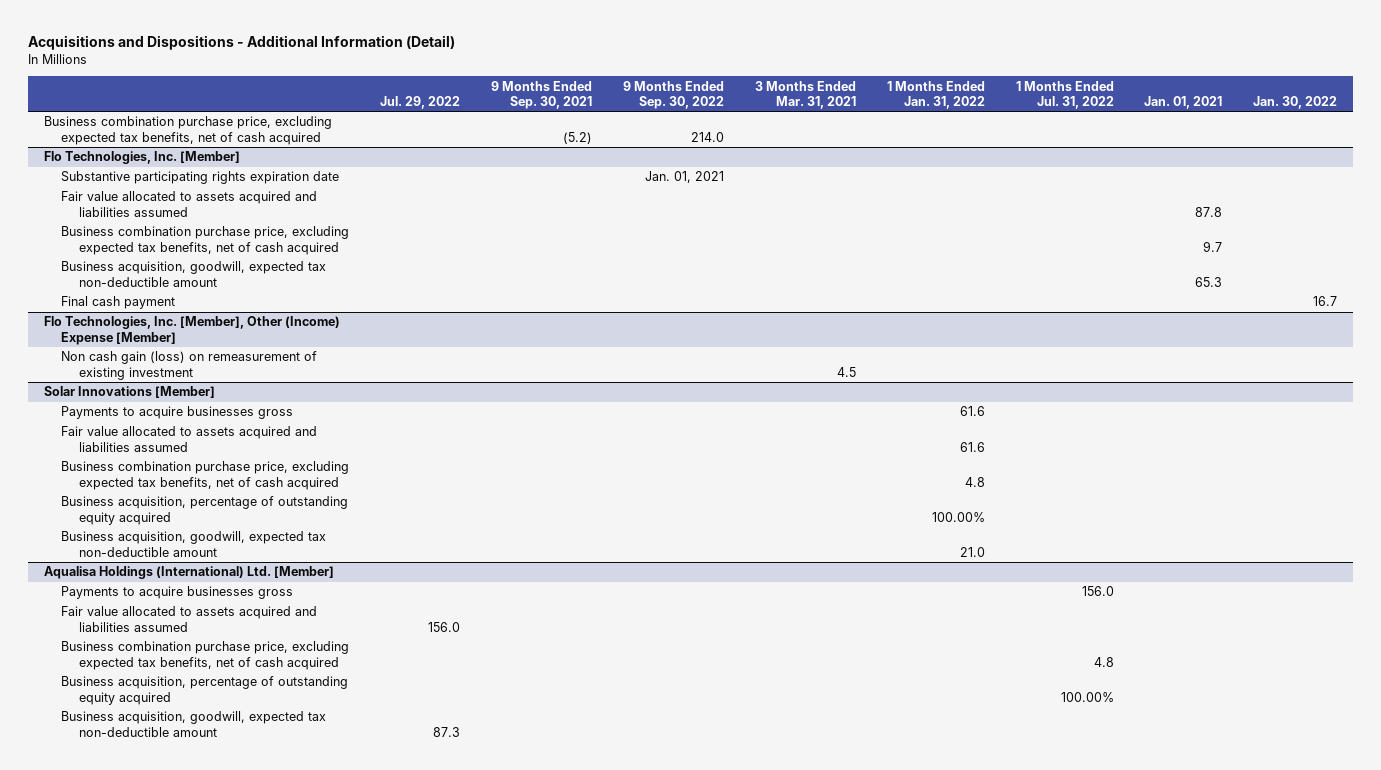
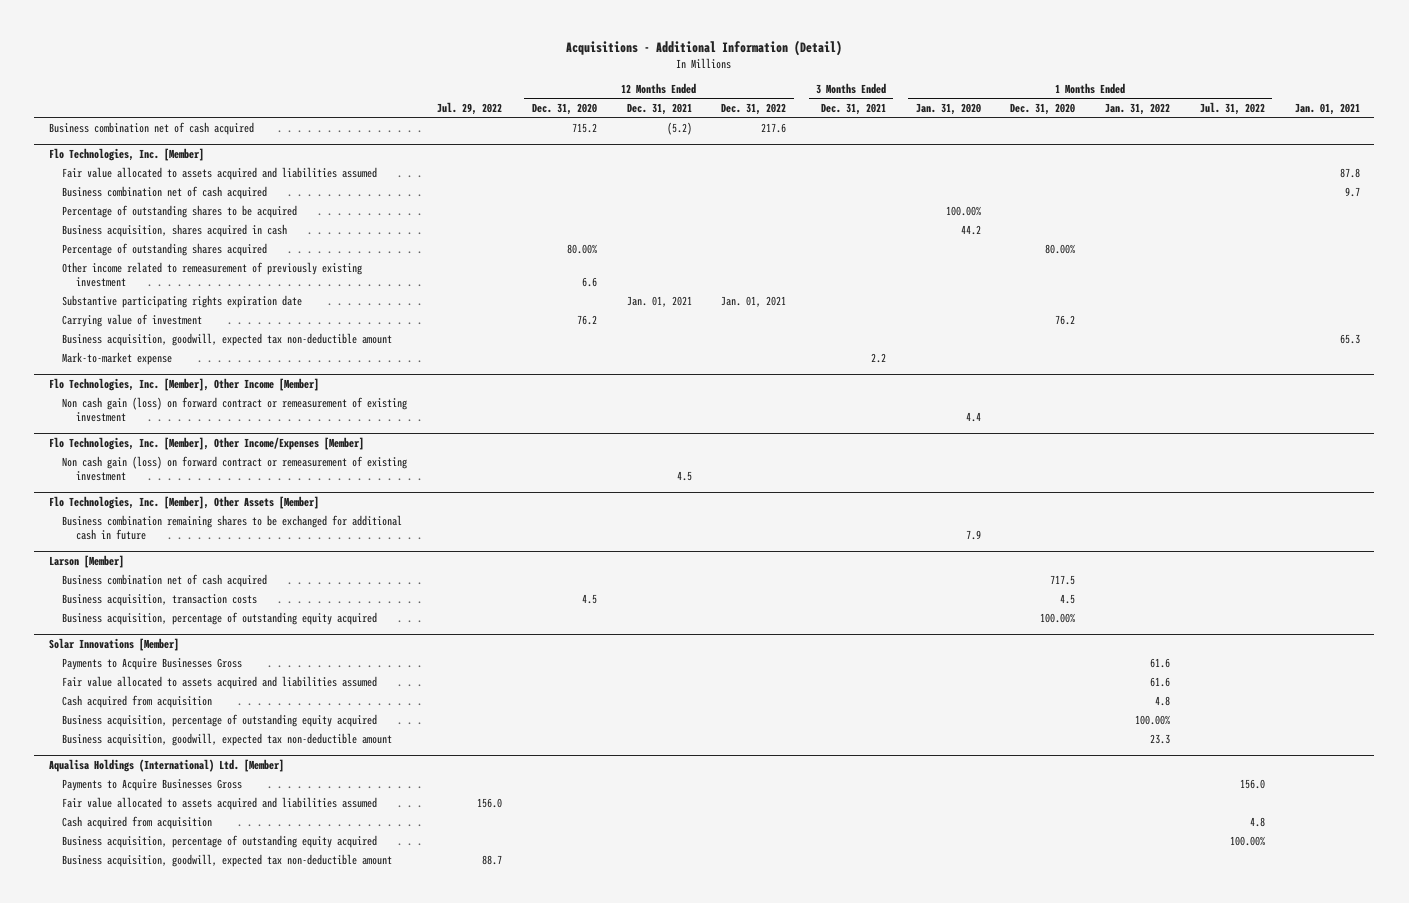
- Acquisitions and Dispositions - Additional Information (Detail)
+ Acquisitions - Additional Information (Detail)
- | Jul. 29, 2022 | 9 Months Ended Sep. 30, 2021 | 9 Months Ended Sep. 30, 2022 | 3 Months Ended Mar. 31, 2021 | 1 Months Ended Jan. 31, 2022 | 1 Months Ended Jul. 31, 2022 | Jan. 01, 2021 | Jan. 30, 2022
+ | Jul. 29, 2022 | 12 Months Ended Dec. 31, 2020 | 12 Months Ended Dec. 31, 2021 | 12 Months Ended Dec. 31, 2022 | 3 Months Ended Dec. 31, 2021 | 1 Months Ended Jan. 31, 2020 | 1 Months Ended Dec. 31, 2020 | 1 Months Ended Jan. 31, 2022 | 1 Months Ended Jul. 31, 2022 | Jan. 01, 2021
- Business combination purchase price, excluding expected tax benefits, net of cash acquired | | (5.2) | 214.0 | | | | |
+ Business combination net of cash acquired | | 715.2 | (5.2) | 217.6 | | | | | |
@ Flo Technologies, Inc. [Member]
- Business combination purchase price, excluding expected tax benefits, net of cash acquired | | | | | | | 9.7 |
+ Business combination net of cash acquired | | | | | | | | | | 9.7
+ Percentage of outstanding shares to be acquired | | | | | | 100.00% | | | |
+ Business acquisition, shares acquired in cash | | | | | | 44.2 | | | |
+ Percentage of outstanding shares acquired | | 80.00% | | | | | 80.00% | | |
+ Other income related to remeasurement of previously existing investment | | 6.6 | | | | | | | |
moved down: Substantive participating rights expiration date | | | Jan. 01, 2021 | Jan. 01, 2021 | | | | | |
+ Carrying value of investment | | 76.2 | | | | | 76.2 | | |
- Final cash payment | | | | | | | | 16.7
- Flo Technologies, Inc. [Member], Other (Income) Expense [Member]
- Non cash gain (loss) on remeasurement of existing investment | | | | 4.5 | | | |
@ Flo Technologies, Inc. [Member]
+ Mark-to-market expense | | | | | 2.2 | | | | |
+ Flo Technologies, Inc. [Member], Other Income [Member]
+ Non cash gain (loss) on forward contract or remeasurement of existing investment | | | | | | 4.4 | | | |
+ Flo Technologies, Inc. [Member], Other Income/Expenses [Member]
+ Non cash gain (loss) on forward contract or remeasurement of existing investment | | | 4.5 | | | | | | |
+ Flo Technologies, Inc. [Member], Other Assets [Member]
+ Business combination remaining shares to be exchanged for additional cash in future | | | | | | 7.9 | | | |
+ Larson [Member]
+ Business combination net of cash acquired | | | | | | | 717.5 | | |
+ Business acquisition, transaction costs | | 4.5 | | | | | 4.5 | | |
+ Business acquisition, percentage of outstanding equity acquired | | | | | | | 100.00% | | |
@ Solar Innovations [Member]
- Payments to acquire businesses gross | | | | | 61.6 | | |
+ Payments to Acquire Businesses Gross | | | | | | | | 61.6 | |
- Business combination purchase price, excluding expected tax benefits, net of cash acquired | | | | | 4.8 | | |
+ Cash acquired from acquisition | | | | | | | | 4.8 | |
- Business acquisition, goodwill, expected tax non-deductible amount | | | | | 21.0 | | |
+ Business acquisition, goodwill, expected tax non-deductible amount | | | | | | | | 23.3 | |
@ Aqualisa Holdings (International) Ltd. [Member]
- Payments to acquire businesses gross | | | | | | 156.0 | |
+ Payments to Acquire Businesses Gross | | | | | | | | | 156.0 |
- Business combination purchase price, excluding expected tax benefits, net of cash acquired | | | | | | 4.8 | |
+ Cash acquired from acquisition | | | | | | | | | 4.8 |
- Business acquisition, goodwill, expected tax non-deductible amount | 87.3 | | | | | | |
+ Business acquisition, goodwill, expected tax non-deductible amount | 88.7 | | | | | | | | |

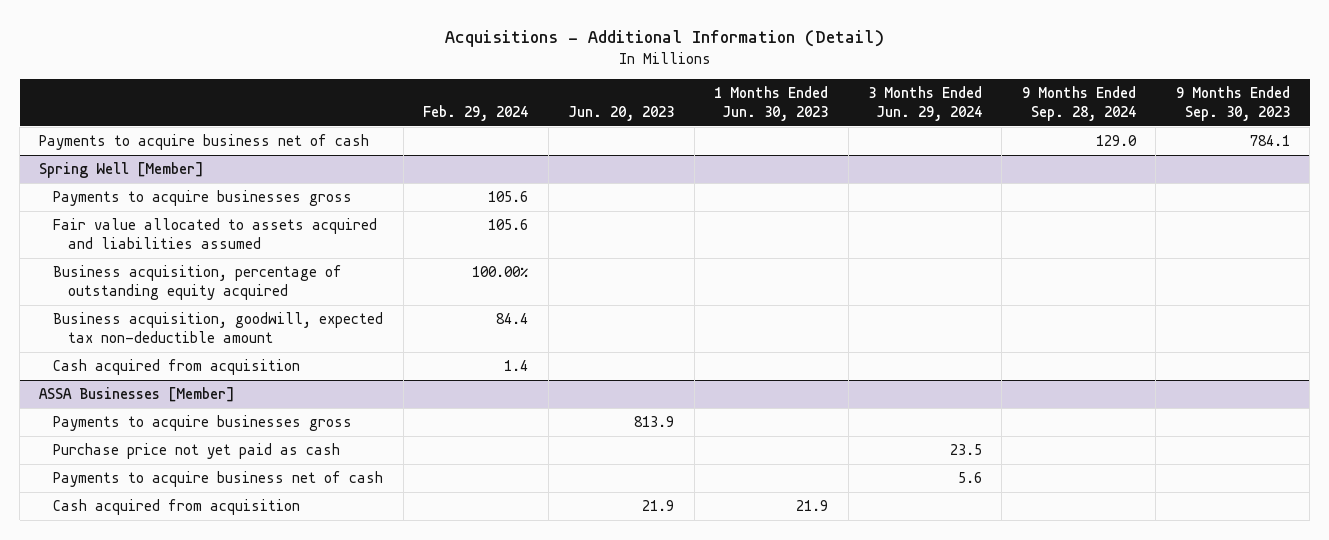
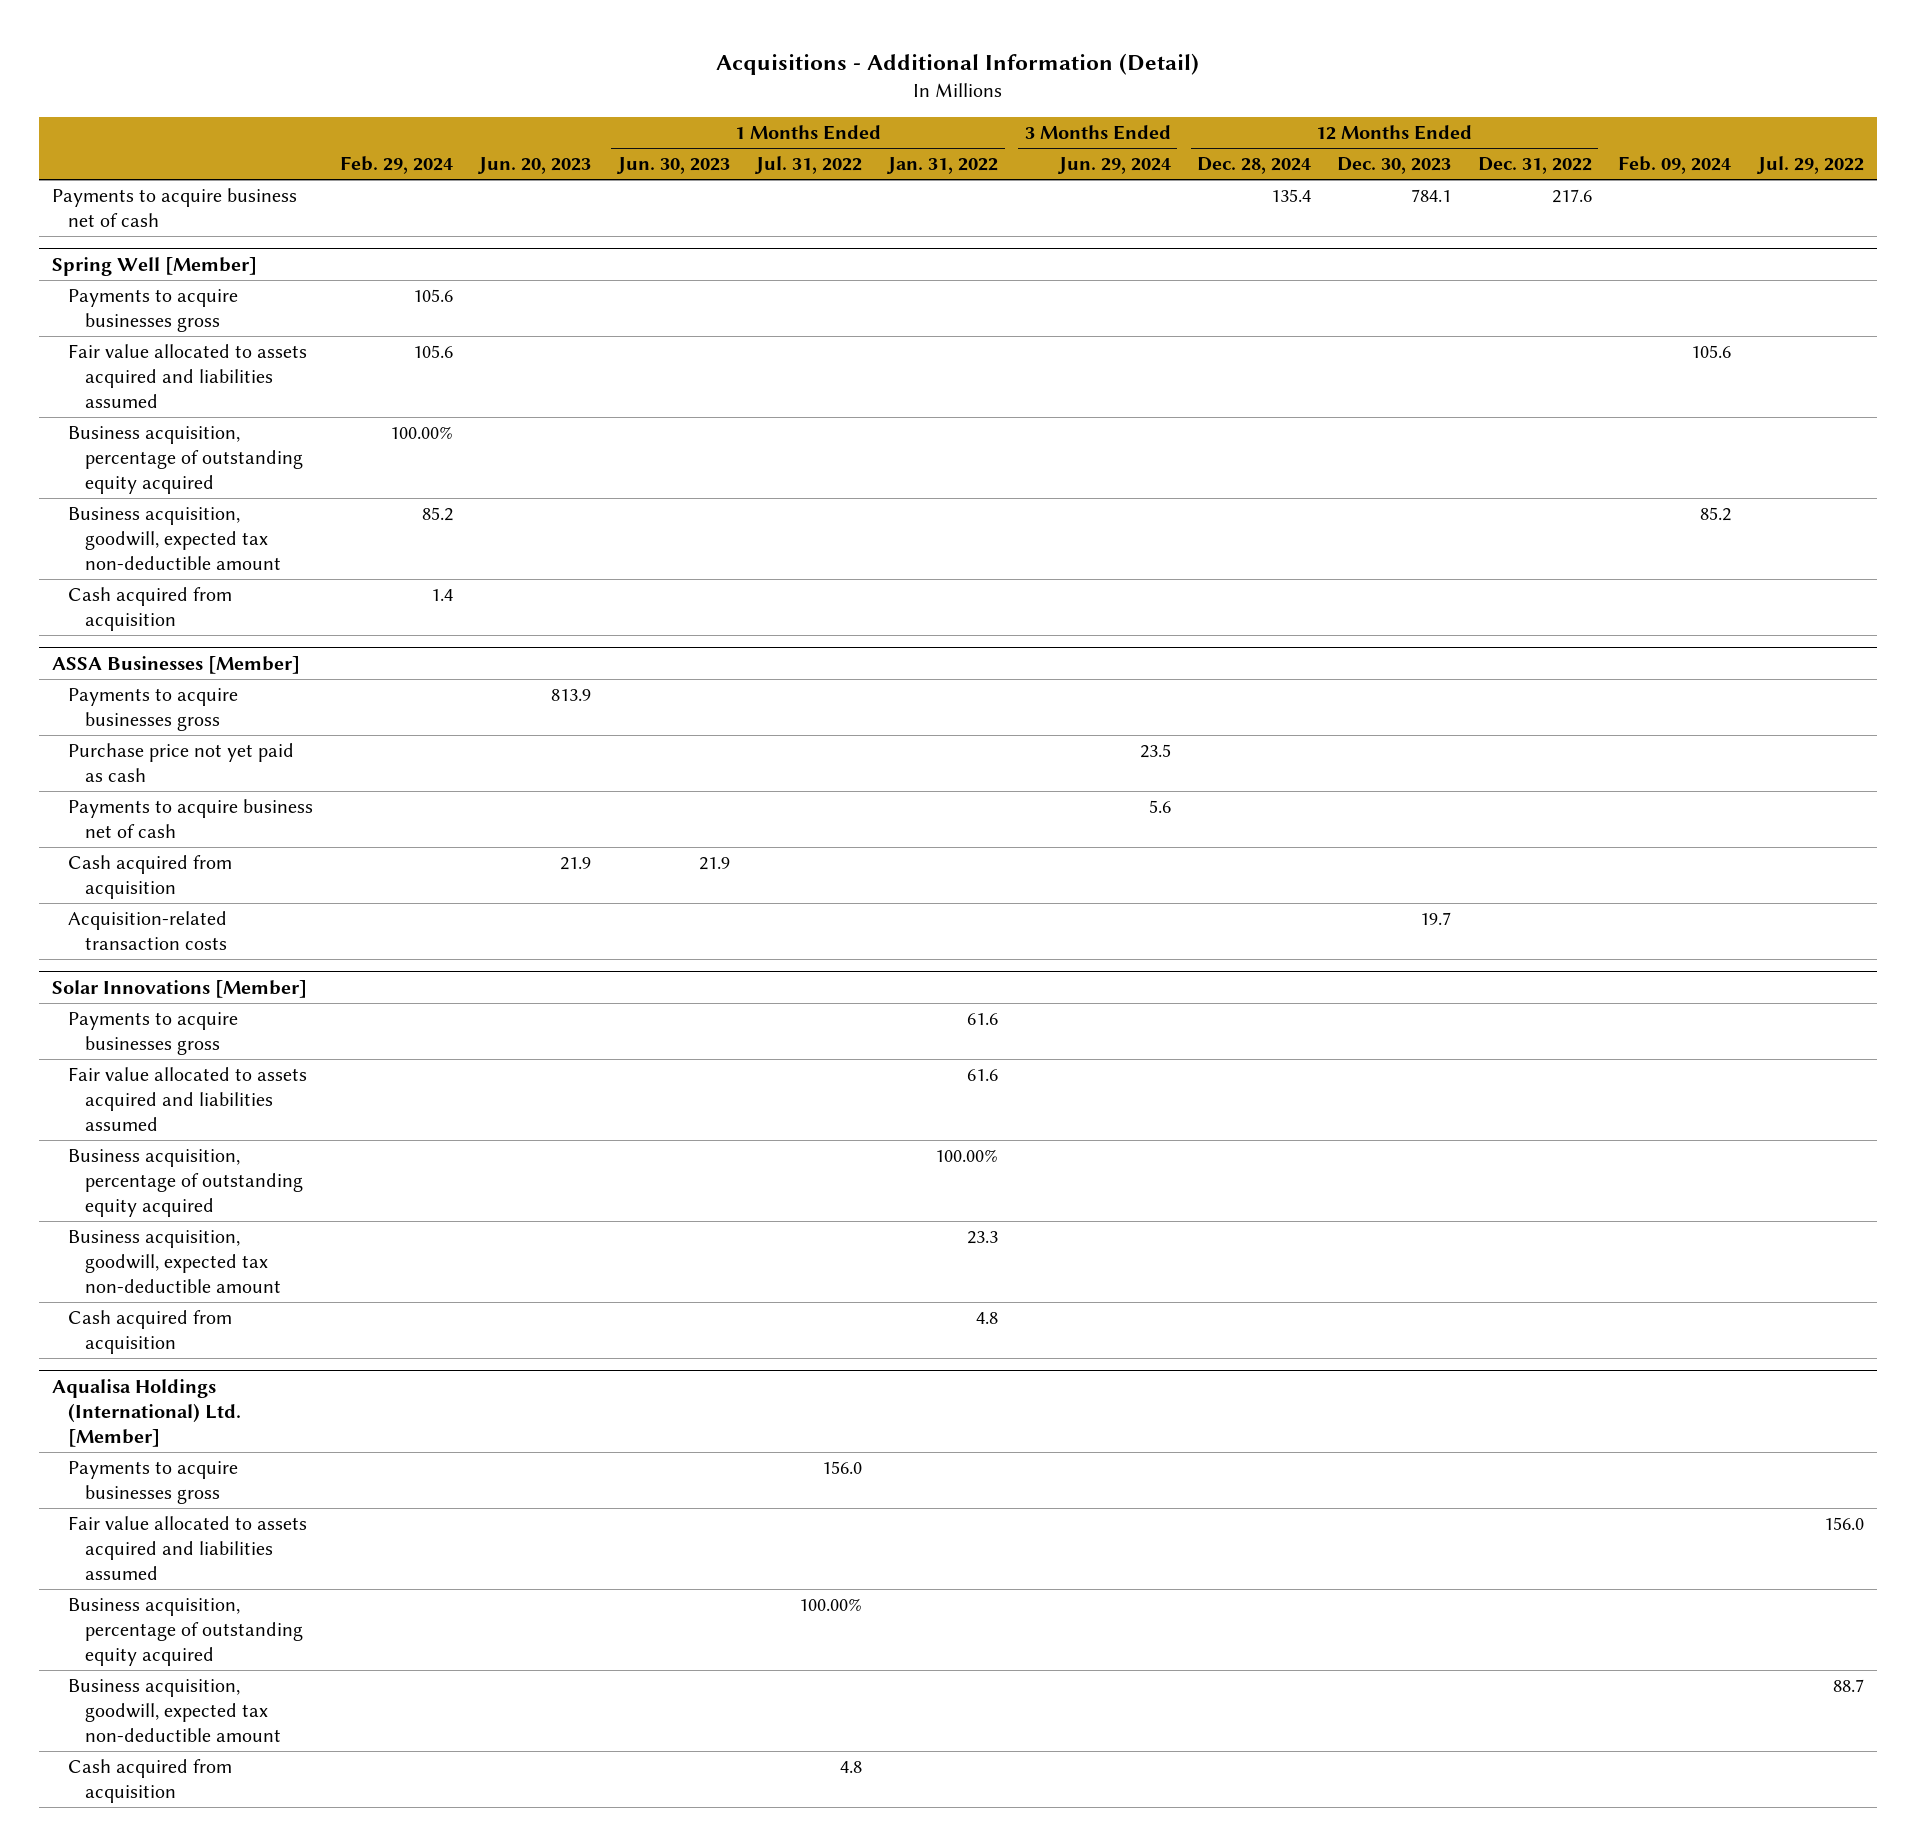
- | Feb. 29, 2024 | Jun. 20, 2023 | 1 Months Ended Jun. 30, 2023 | 3 Months Ended Jun. 29, 2024 | 9 Months Ended Sep. 28, 2024 | 9 Months Ended Sep. 30, 2023
+ | Feb. 29, 2024 | Jun. 20, 2023 | 1 Months Ended Jun. 30, 2023 | 1 Months Ended Jul. 31, 2022 | 1 Months Ended Jan. 31, 2022 | 3 Months Ended Jun. 29, 2024 | 12 Months Ended Dec. 28, 2024 | 12 Months Ended Dec. 30, 2023 | 12 Months Ended Dec. 31, 2022 | Feb. 09, 2024 | Jul. 29, 2022
@ Spring Well [Member]
- Business acquisition, goodwill, expected tax non-deductible amount | 84.4 | | | | |
+ Business acquisition, goodwill, expected tax non-deductible amount | 85.2 | | | | | | | | | 85.2 |
@ ASSA Businesses [Member]
+ Acquisition-related transaction costs | | | | | | | | 19.7 | | |
+ Solar Innovations [Member]
+ Payments to acquire businesses gross | | | | | 61.6 | | | | | |
+ Fair value allocated to assets acquired and liabilities assumed | | | | | 61.6 | | | | | |
+ Business acquisition, percentage of outstanding equity acquired | | | | | 100.00% | | | | | |
+ Business acquisition, goodwill, expected tax non-deductible amount | | | | | 23.3 | | | | | |
+ Cash acquired from acquisition | | | | | 4.8 | | | | | |
+ Aqualisa Holdings (International) Ltd. [Member]
+ Payments to acquire businesses gross | | | | 156.0 | | | | | | |
+ Fair value allocated to assets acquired and liabilities assumed | | | | | | | | | | | 156.0
+ Business acquisition, percentage of outstanding equity acquired | | | | 100.00% | | | | | | |
+ Business acquisition, goodwill, expected tax non-deductible amount | | | | | | | | | | | 88.7
+ Cash acquired from acquisition | | | | 4.8 | | | | | | |

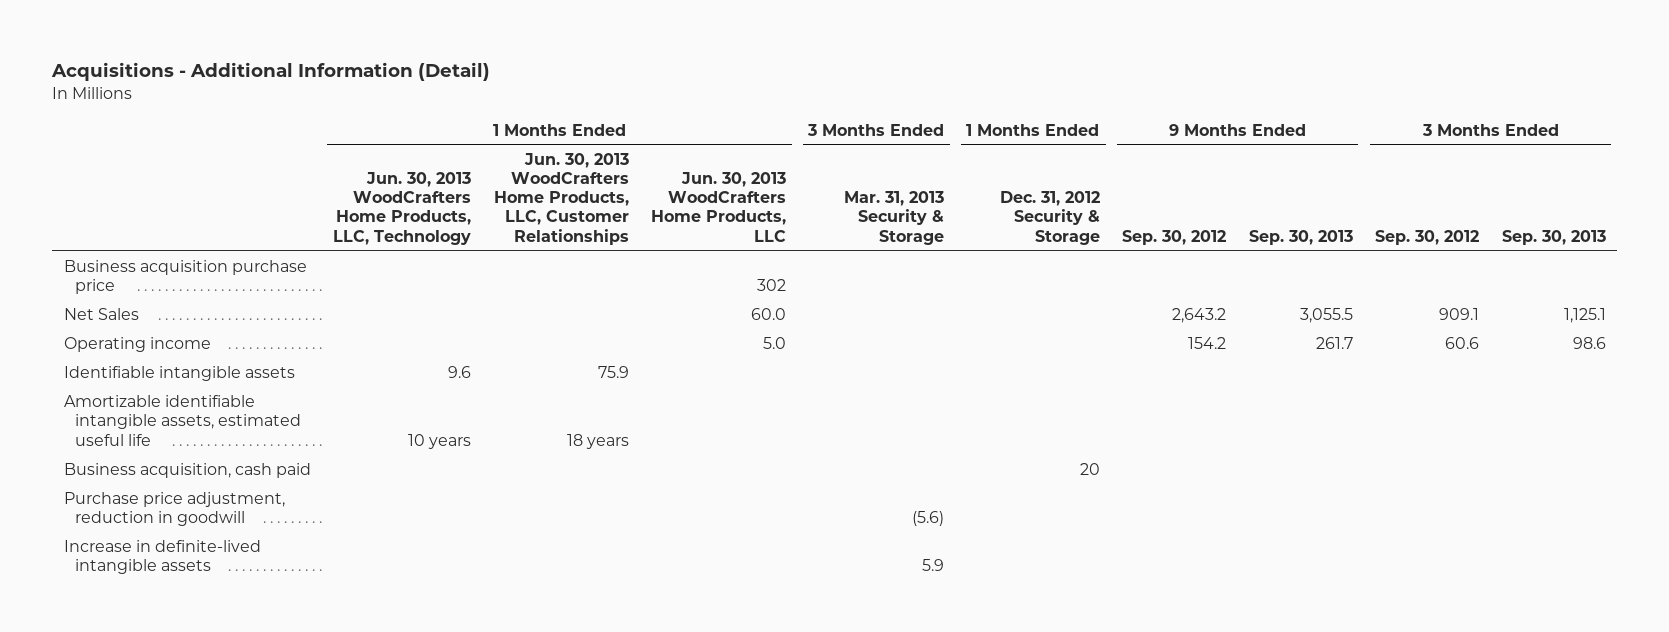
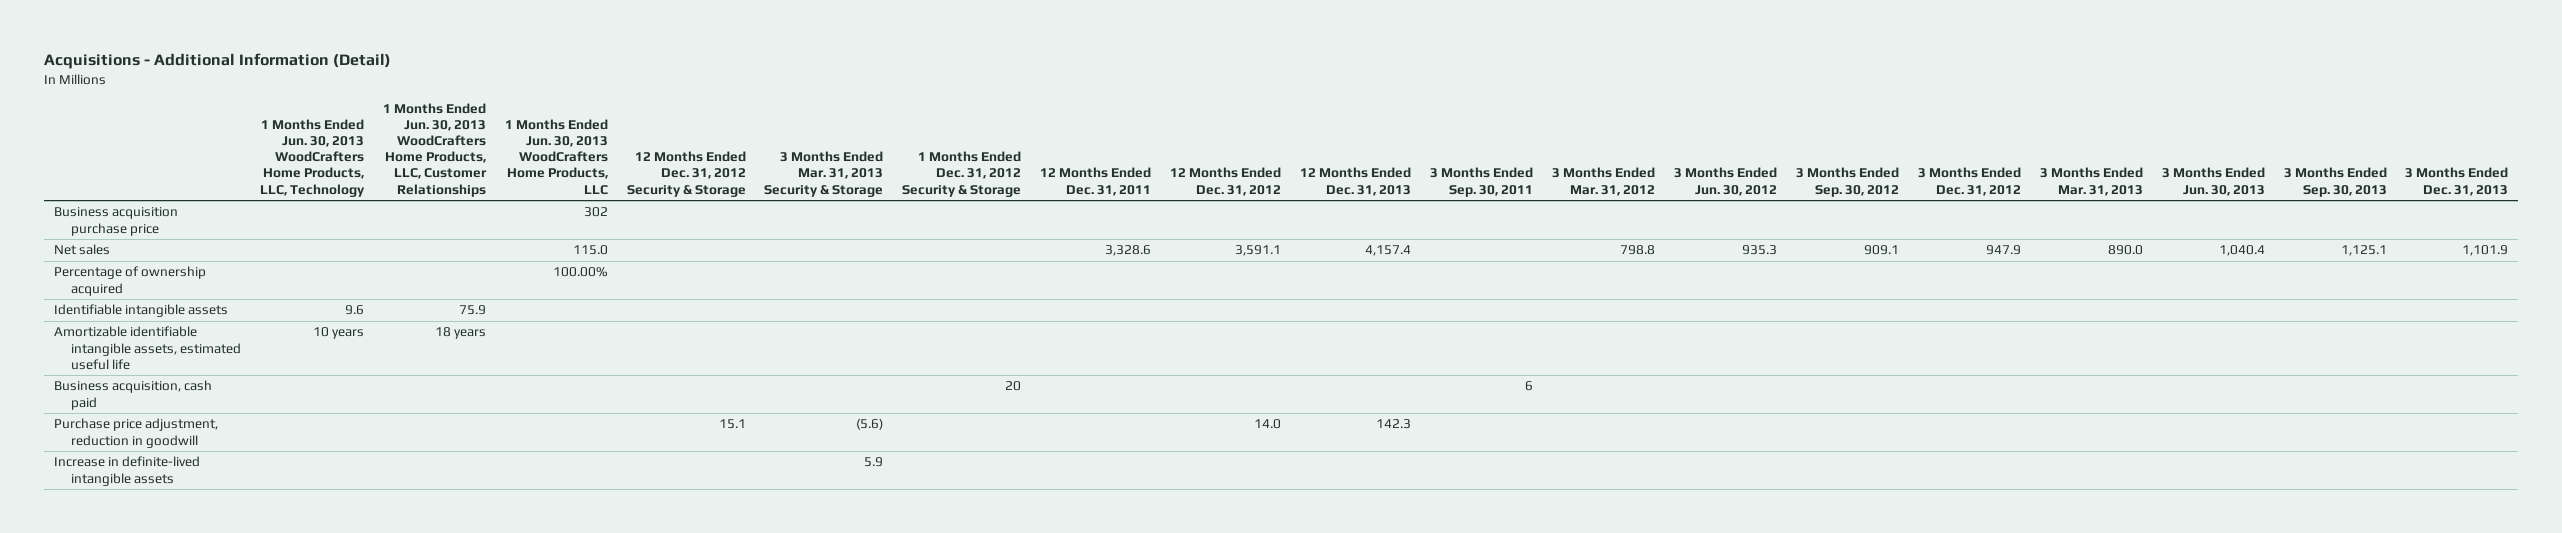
- | 1 Months Ended Jun. 30, 2013 WoodCrafters Home Products, LLC, Technology | 1 Months Ended Jun. 30, 2013 WoodCrafters Home Products, LLC, Customer Relationships | 1 Months Ended Jun. 30, 2013 WoodCrafters Home Products, LLC | 3 Months Ended Mar. 31, 2013 Security & Storage | 1 Months Ended Dec. 31, 2012 Security & Storage | 9 Months Ended Sep. 30, 2012 | 9 Months Ended Sep. 30, 2013 | 3 Months Ended Sep. 30, 2012 | 3 Months Ended Sep. 30, 2013
+ | 1 Months Ended Jun. 30, 2013 WoodCrafters Home Products, LLC, Technology | 1 Months Ended Jun. 30, 2013 WoodCrafters Home Products, LLC, Customer Relationships | 1 Months Ended Jun. 30, 2013 WoodCrafters Home Products, LLC | 12 Months Ended Dec. 31, 2012 Security & Storage | 3 Months Ended Mar. 31, 2013 Security & Storage | 1 Months Ended Dec. 31, 2012 Security & Storage | 12 Months Ended Dec. 31, 2011 | 12 Months Ended Dec. 31, 2012 | 12 Months Ended Dec. 31, 2013 | 3 Months Ended Sep. 30, 2011 | 3 Months Ended Mar. 31, 2012 | 3 Months Ended Jun. 30, 2012 | 3 Months Ended Sep. 30, 2012 | 3 Months Ended Dec. 31, 2012 | 3 Months Ended Mar. 31, 2013 | 3 Months Ended Jun. 30, 2013 | 3 Months Ended Sep. 30, 2013 | 3 Months Ended Dec. 31, 2013
- Net Sales | | | 60.0 | | | 2,643.2 | 3,055.5 | 909.1 | 1,125.1
- Operating income | | | 5.0 | | | 154.2 | 261.7 | 60.6 | 98.6
+ Net sales | | | 115.0 | | | | 3,328.6 | 3,591.1 | 4,157.4 | | 798.8 | 935.3 | 909.1 | 947.9 | 890.0 | 1,040.4 | 1,125.1 | 1,101.9
+ Percentage of ownership acquired | | | 100.00% | | | | | | | | | | | | | | |

